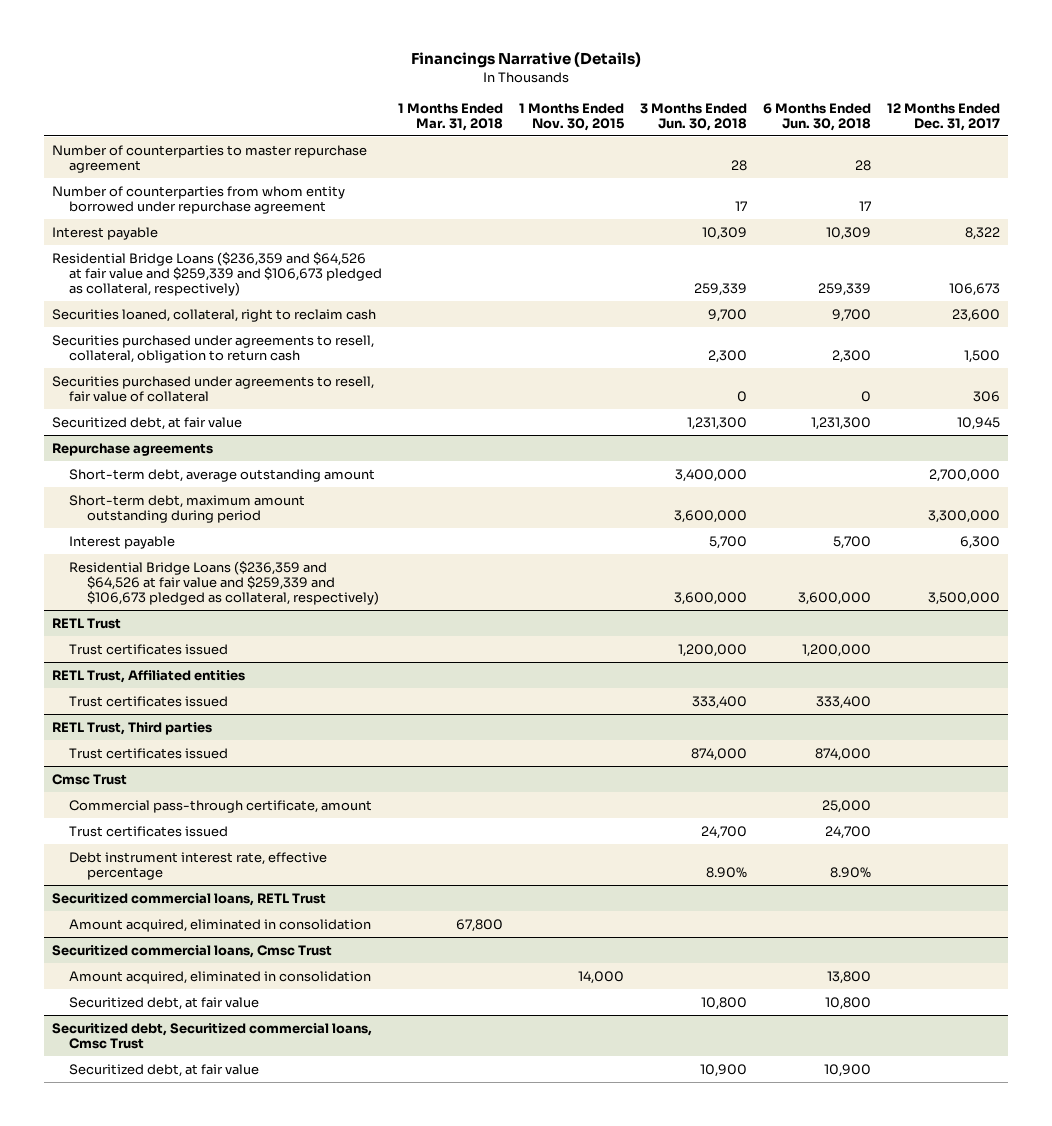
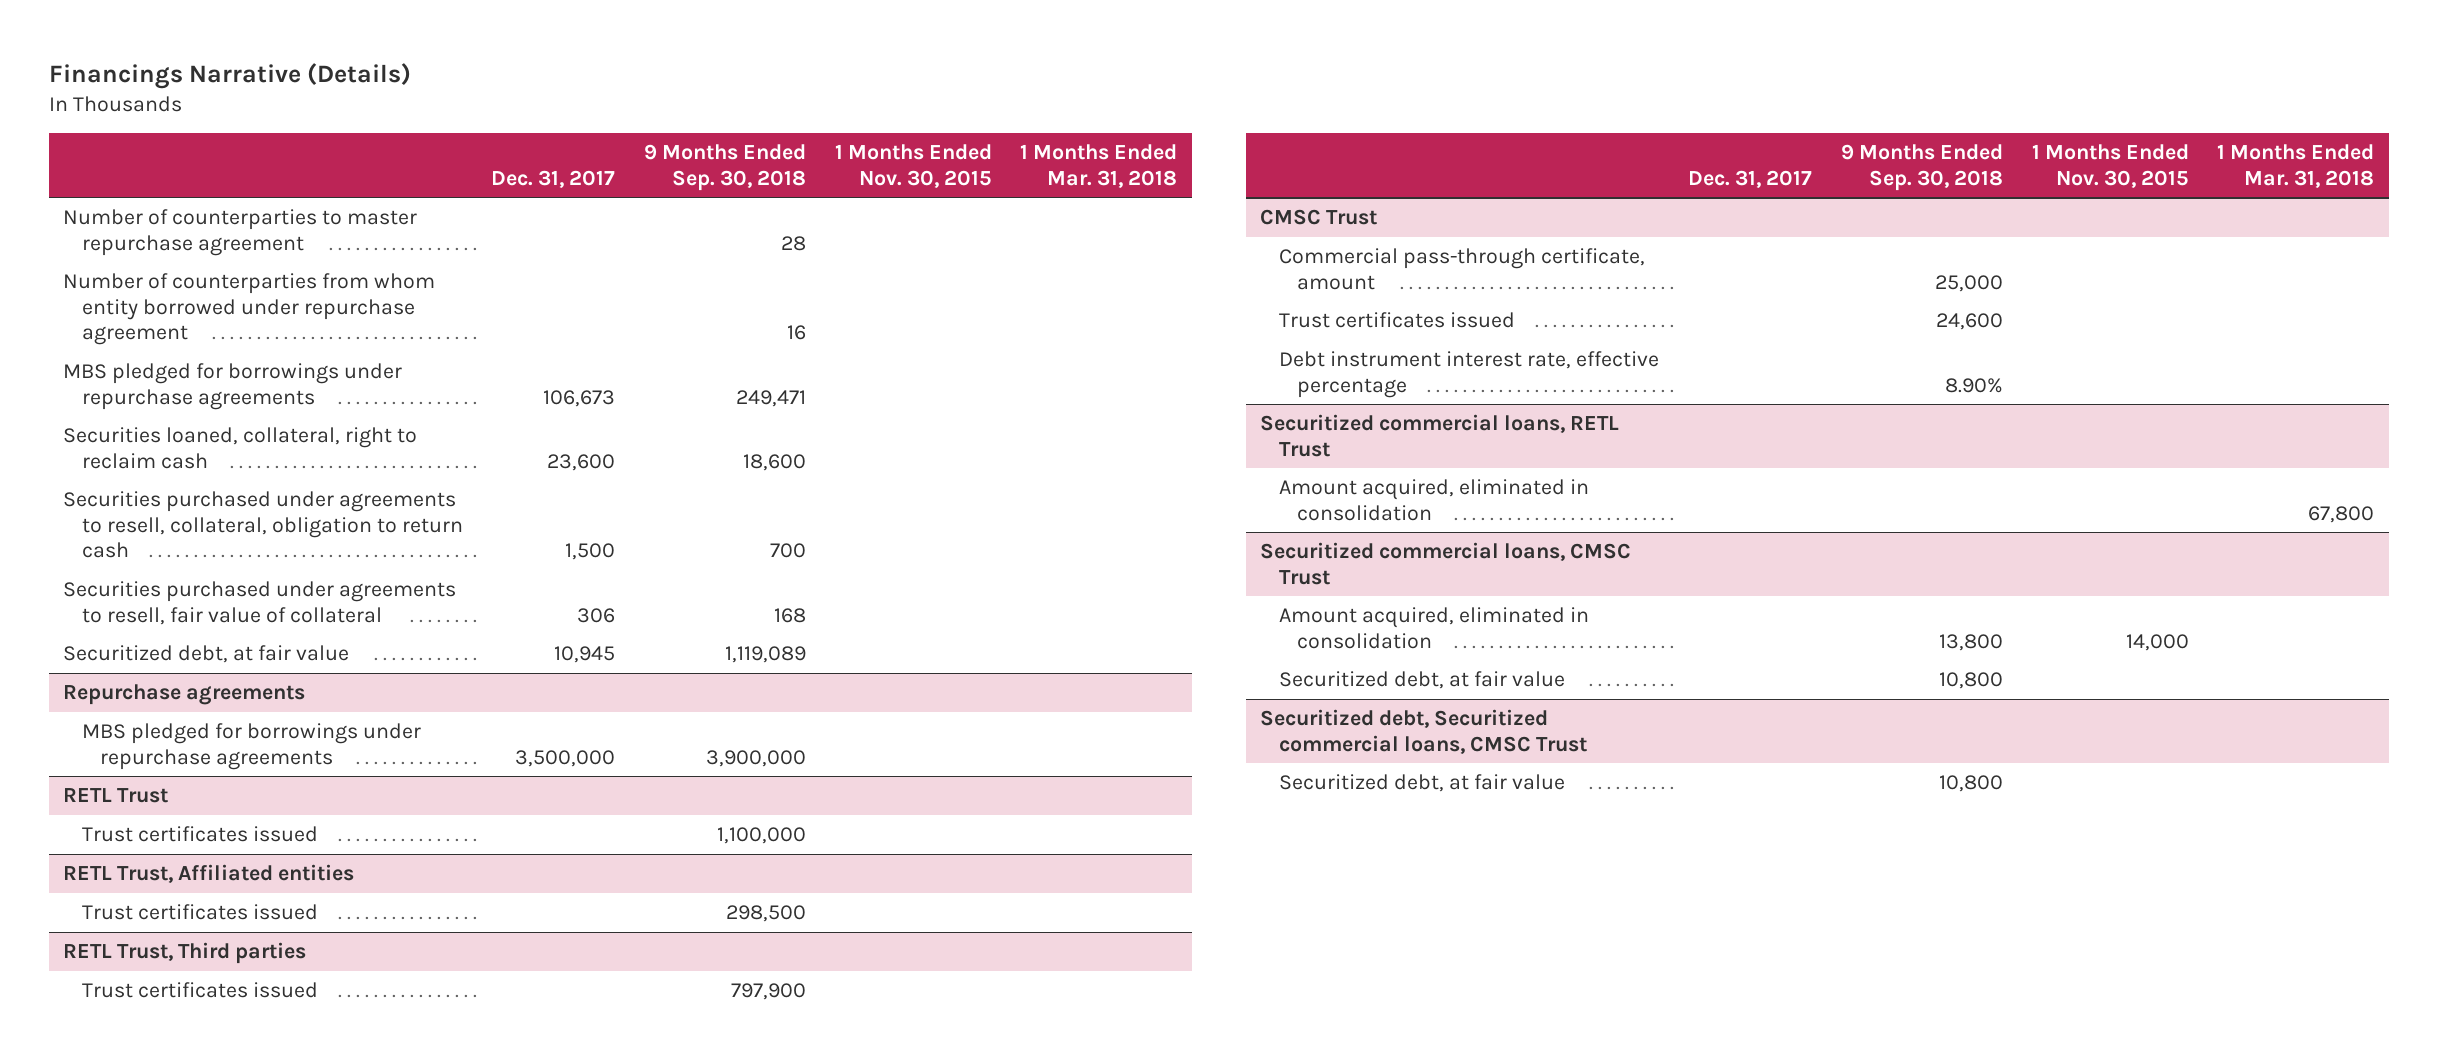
- | 1 Months Ended Mar. 31, 2018 | 1 Months Ended Nov. 30, 2015 | 3 Months Ended Jun. 30, 2018 | 6 Months Ended Jun. 30, 2018 | 12 Months Ended Dec. 31, 2017
+ | Dec. 31, 2017 | 9 Months Ended Sep. 30, 2018 | 1 Months Ended Nov. 30, 2015 | 1 Months Ended Mar. 31, 2018
- Interest payable | | | 10,309 | 10,309 | 8,322
- Residential Bridge Loans ($236,359 and $64,526 at fair value and $259,339 and $106,673 pledged as collateral, respectively) | | | 259,339 | 259,339 | 106,673
+ MBS pledged for borrowings under repurchase agreements | 106,673 | 249,471 | |
@ Repurchase agreements
- Short-term debt, average outstanding amount | | | 3,400,000 | | 2,700,000
- Short-term debt, maximum amount outstanding during period | | | 3,600,000 | | 3,300,000
- Interest payable | | | 5,700 | 5,700 | 6,300
- Residential Bridge Loans ($236,359 and $64,526 at fair value and $259,339 and $106,673 pledged as collateral, respectively) | | | 3,600,000 | 3,600,000 | 3,500,000
+ MBS pledged for borrowings under repurchase agreements | 3,500,000 | 3,900,000 | |
- Cmsc Trust
+ CMSC Trust
- Securitized commercial loans, Cmsc Trust
+ Securitized commercial loans, CMSC Trust
- Securitized debt, Securitized commercial loans, Cmsc Trust
+ Securitized debt, Securitized commercial loans, CMSC Trust

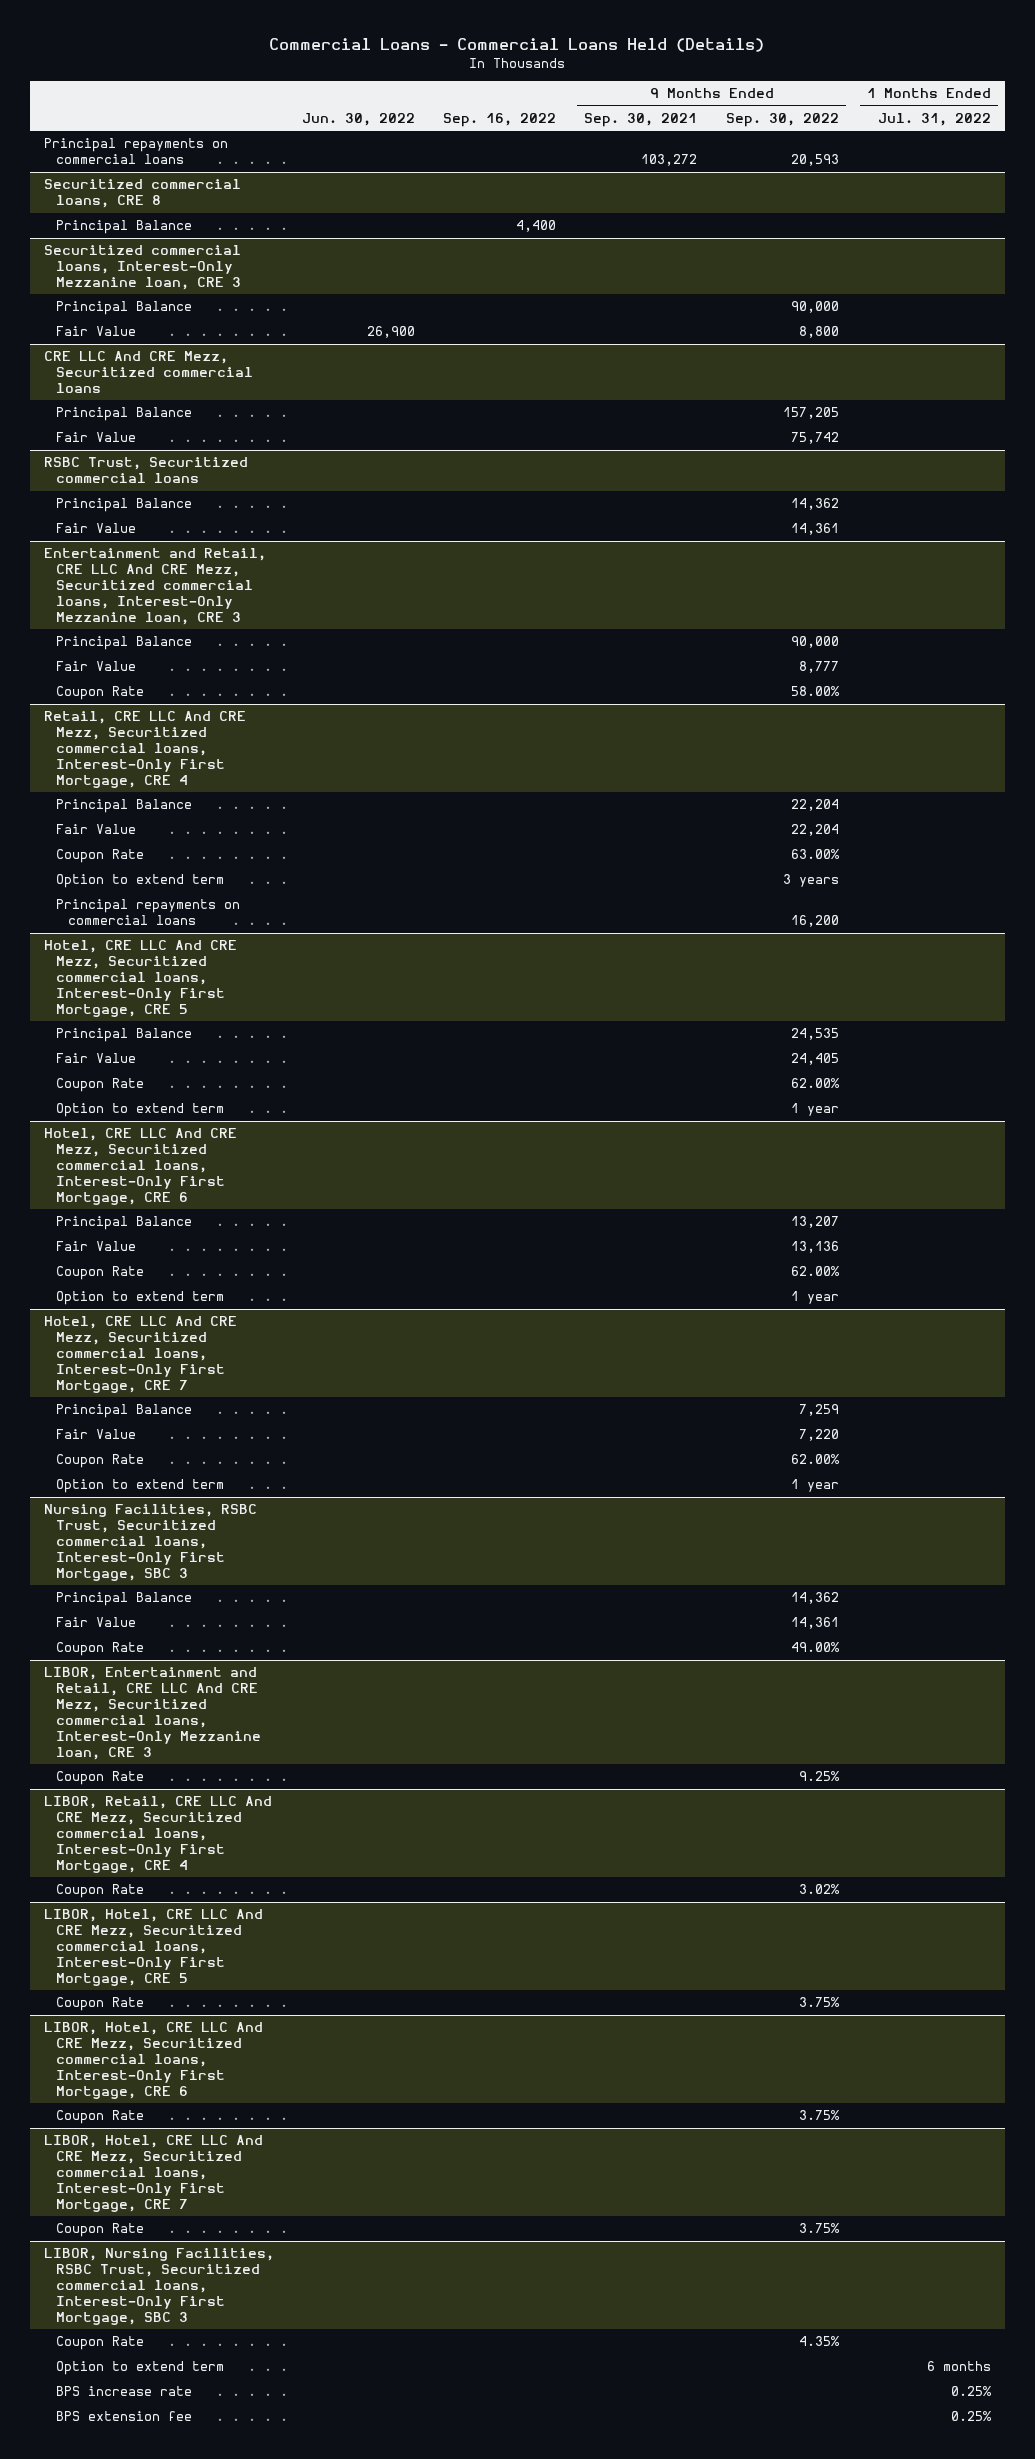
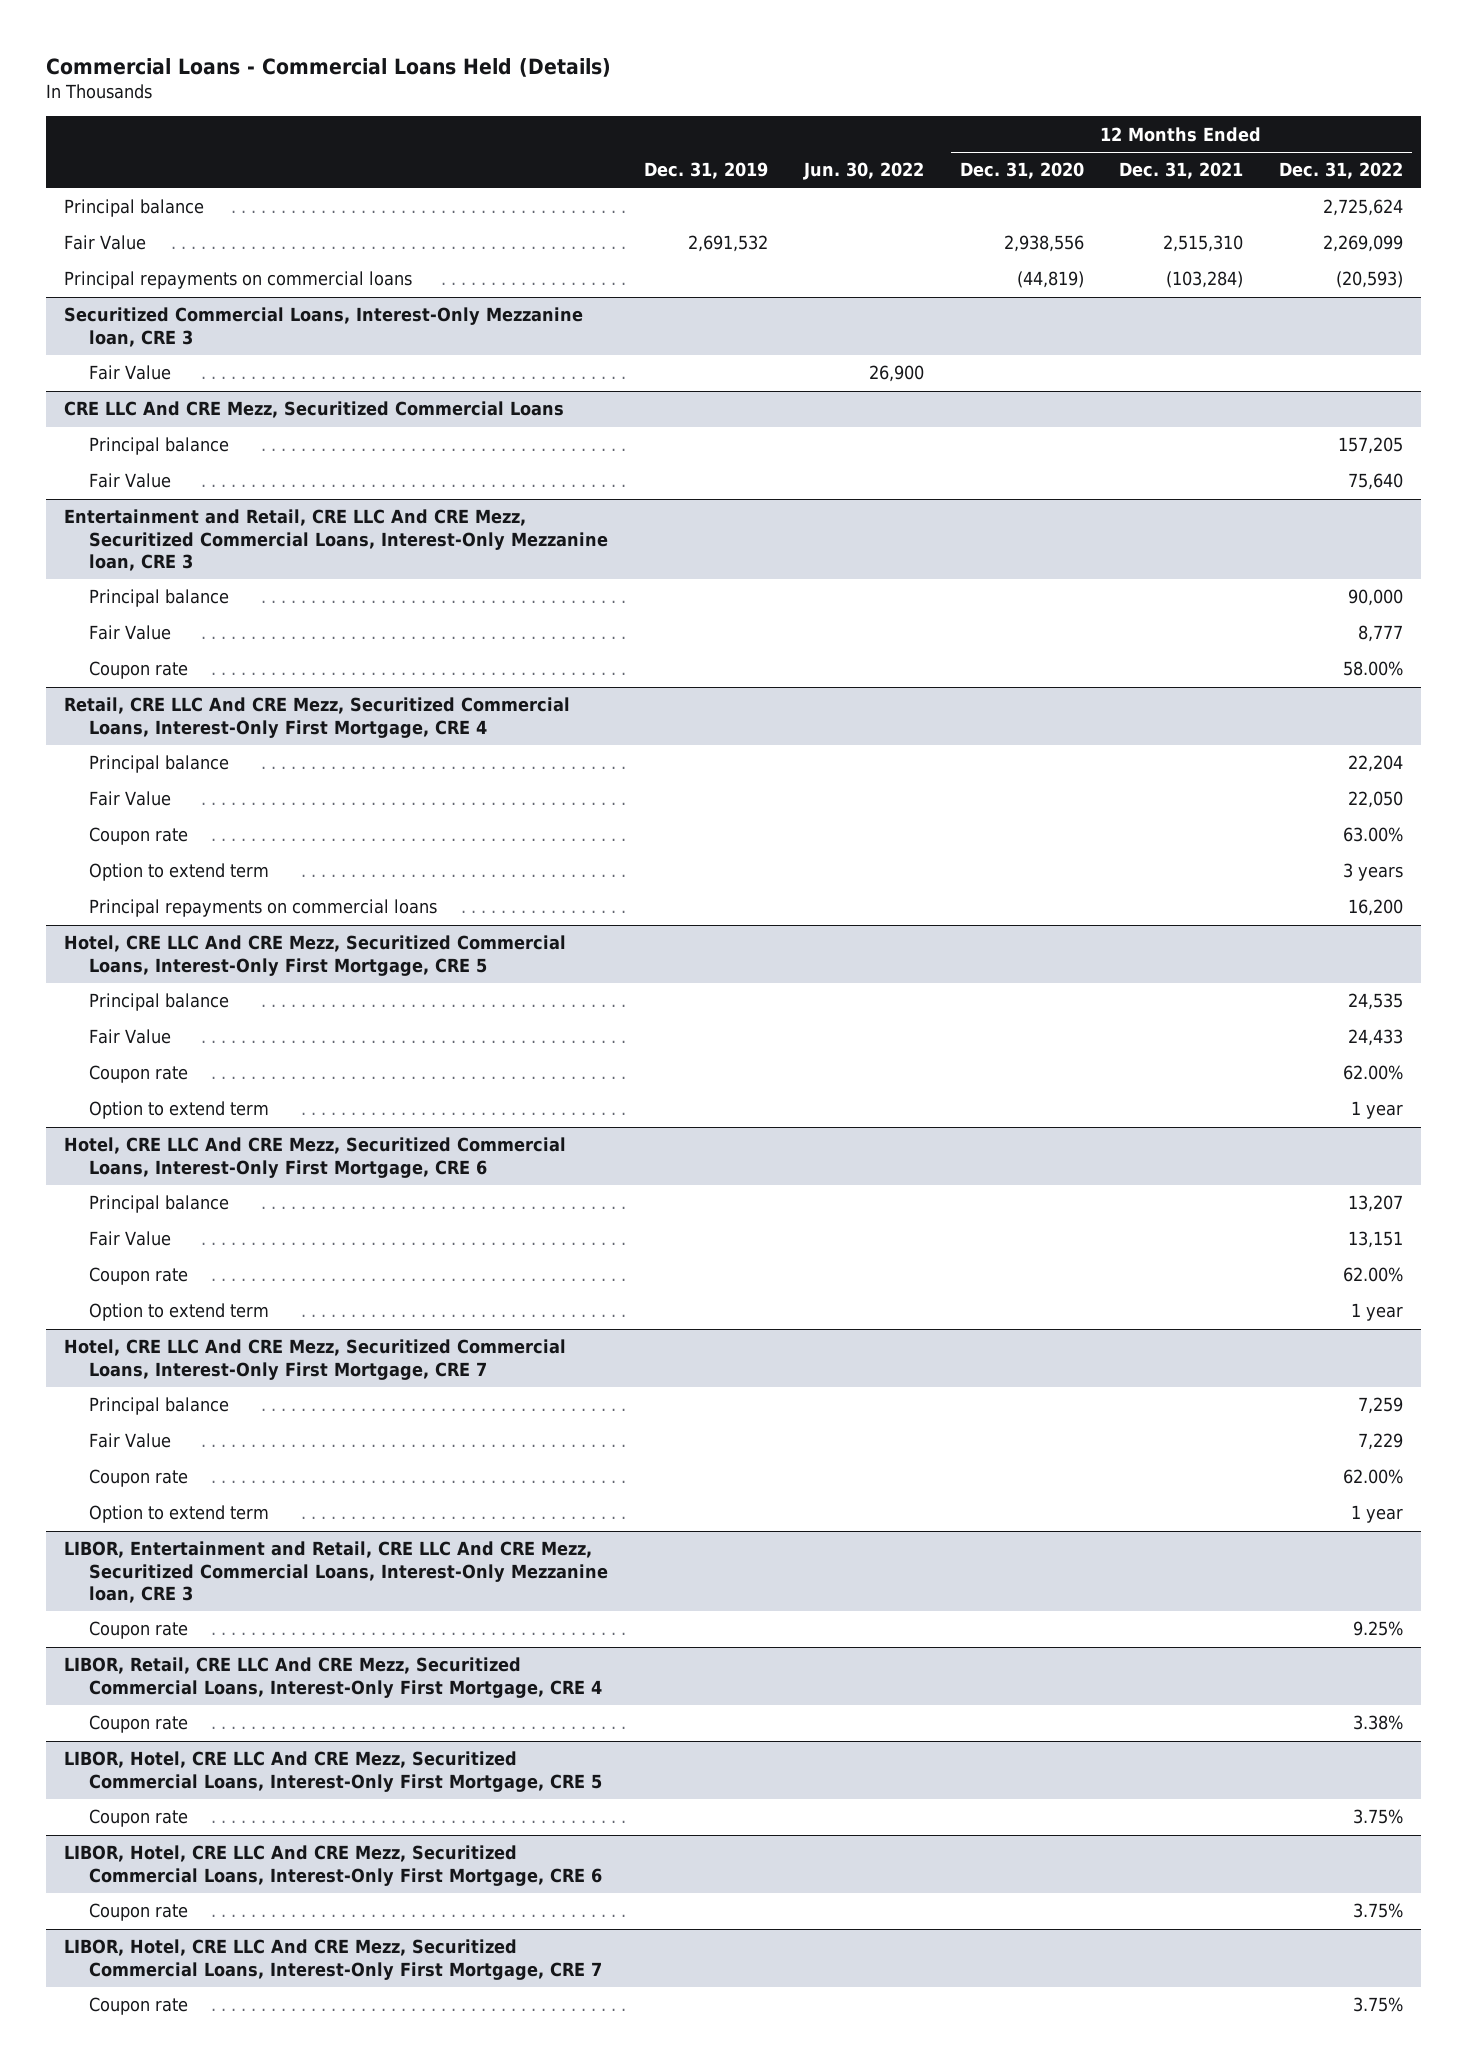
- | Jun. 30, 2022 | Sep. 16, 2022 | 9 Months Ended Sep. 30, 2021 | 9 Months Ended Sep. 30, 2022 | 1 Months Ended Jul. 31, 2022
+ | Dec. 31, 2019 | Jun. 30, 2022 | 12 Months Ended Dec. 31, 2020 | 12 Months Ended Dec. 31, 2021 | 12 Months Ended Dec. 31, 2022
+ Principal balance | | | | | 2,725,624
+ Fair Value | 2,691,532 | | 2,938,556 | 2,515,310 | 2,269,099
- Securitized commercial loans, CRE 8
- Principal Balance | | 4,400 | | |
- Securitized commercial loans, Interest-Only Mezzanine loan, CRE 3
- Principal Balance | | | | 90,000 |
+ Securitized Commercial Loans, Interest-Only Mezzanine loan, CRE 3
- CRE LLC And CRE Mezz, Securitized commercial loans
- Principal Balance | | | | 157,205 |
+ CRE LLC And CRE Mezz, Securitized Commercial Loans
+ Principal balance | | | | | 157,205
- RSBC Trust, Securitized commercial loans
- Principal Balance | | | | 14,362 |
- Fair Value | | | | 14,361 |
- Entertainment and Retail, CRE LLC And CRE Mezz, Securitized commercial loans, Interest-Only Mezzanine loan, CRE 3
- Principal Balance | | | | 90,000 |
+ Entertainment and Retail, CRE LLC And CRE Mezz, Securitized Commercial Loans, Interest-Only Mezzanine loan, CRE 3
+ Principal balance | | | | | 90,000
- Coupon Rate | | | | 58.00% |
- Retail, CRE LLC And CRE Mezz, Securitized commercial loans, Interest-Only First Mortgage, CRE 4
- Principal Balance | | | | 22,204 |
+ Coupon rate | | | | | 58.00%
+ Retail, CRE LLC And CRE Mezz, Securitized Commercial Loans, Interest-Only First Mortgage, CRE 4
+ Principal balance | | | | | 22,204
- Coupon Rate | | | | 63.00% |
+ Coupon rate | | | | | 63.00%
- Hotel, CRE LLC And CRE Mezz, Securitized commercial loans, Interest-Only First Mortgage, CRE 5
- Principal Balance | | | | 24,535 |
+ Hotel, CRE LLC And CRE Mezz, Securitized Commercial Loans, Interest-Only First Mortgage, CRE 5
+ Principal balance | | | | | 24,535
- Coupon Rate | | | | 62.00% |
+ Coupon rate | | | | | 62.00%
- Hotel, CRE LLC And CRE Mezz, Securitized commercial loans, Interest-Only First Mortgage, CRE 6
- Principal Balance | | | | 13,207 |
+ Hotel, CRE LLC And CRE Mezz, Securitized Commercial Loans, Interest-Only First Mortgage, CRE 6
+ Principal balance | | | | | 13,207
- Coupon Rate | | | | 62.00% |
+ Coupon rate | | | | | 62.00%
- Hotel, CRE LLC And CRE Mezz, Securitized commercial loans, Interest-Only First Mortgage, CRE 7
- Principal Balance | | | | 7,259 |
+ Hotel, CRE LLC And CRE Mezz, Securitized Commercial Loans, Interest-Only First Mortgage, CRE 7
+ Principal balance | | | | | 7,259
- Coupon Rate | | | | 62.00% |
+ Coupon rate | | | | | 62.00%
- Nursing Facilities, RSBC Trust, Securitized commercial loans, Interest-Only First Mortgage, SBC 3
- Principal Balance | | | | 14,362 |
- Fair Value | | | | 14,361 |
- Coupon Rate | | | | 49.00% |
- LIBOR, Entertainment and Retail, CRE LLC And CRE Mezz, Securitized commercial loans, Interest-Only Mezzanine loan, CRE 3
- Coupon Rate | | | | 9.25% |
- LIBOR, Retail, CRE LLC And CRE Mezz, Securitized commercial loans, Interest-Only First Mortgage, CRE 4
- Coupon Rate | | | | 3.02% |
- LIBOR, Hotel, CRE LLC And CRE Mezz, Securitized commercial loans, Interest-Only First Mortgage, CRE 5
- Coupon Rate | | | | 3.75% |
- LIBOR, Hotel, CRE LLC And CRE Mezz, Securitized commercial loans, Interest-Only First Mortgage, CRE 6
- Coupon Rate | | | | 3.75% |
- LIBOR, Hotel, CRE LLC And CRE Mezz, Securitized commercial loans, Interest-Only First Mortgage, CRE 7
- Coupon Rate | | | | 3.75% |
- LIBOR, Nursing Facilities, RSBC Trust, Securitized commercial loans, Interest-Only First Mortgage, SBC 3
- Coupon Rate | | | | 4.35% |
- Option to extend term | | | | | 6 months
- BPS increase rate | | | | | 0.25%
- BPS extension fee | | | | | 0.25%
+ LIBOR, Entertainment and Retail, CRE LLC And CRE Mezz, Securitized Commercial Loans, Interest-Only Mezzanine loan, CRE 3
+ Coupon rate | | | | | 9.25%
+ LIBOR, Retail, CRE LLC And CRE Mezz, Securitized Commercial Loans, Interest-Only First Mortgage, CRE 4
+ Coupon rate | | | | | 3.38%
+ LIBOR, Hotel, CRE LLC And CRE Mezz, Securitized Commercial Loans, Interest-Only First Mortgage, CRE 5
+ Coupon rate | | | | | 3.75%
+ LIBOR, Hotel, CRE LLC And CRE Mezz, Securitized Commercial Loans, Interest-Only First Mortgage, CRE 6
+ Coupon rate | | | | | 3.75%
+ LIBOR, Hotel, CRE LLC And CRE Mezz, Securitized Commercial Loans, Interest-Only First Mortgage, CRE 7
+ Coupon rate | | | | | 3.75%

